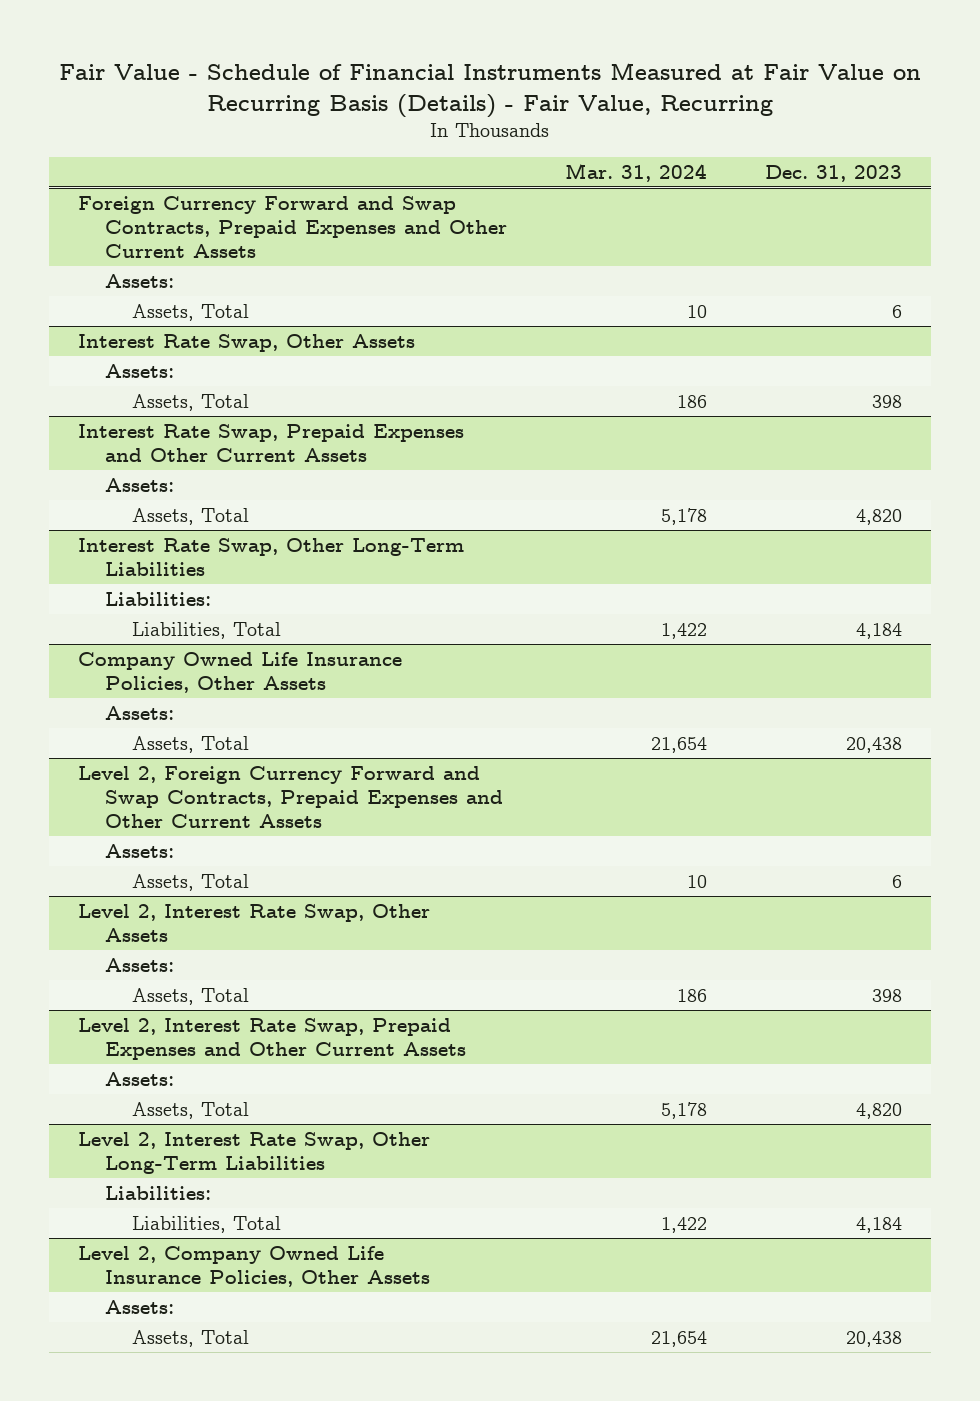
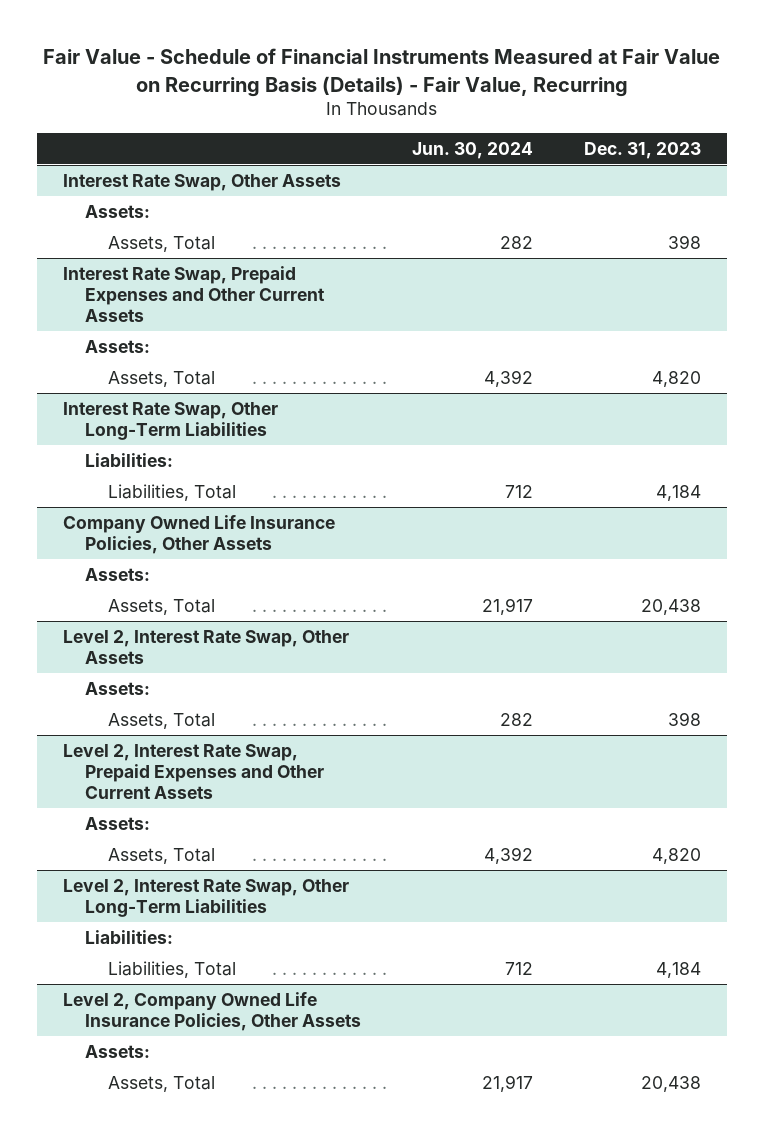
- | Mar. 31, 2024 | Dec. 31, 2023
+ | Jun. 30, 2024 | Dec. 31, 2023
- Foreign Currency Forward and Swap Contracts, Prepaid Expenses and Other Current Assets
- Assets:
- Assets, Total | 10 | 6
- Level 2, Foreign Currency Forward and Swap Contracts, Prepaid Expenses and Other Current Assets
- Assets:
- Assets, Total | 10 | 6

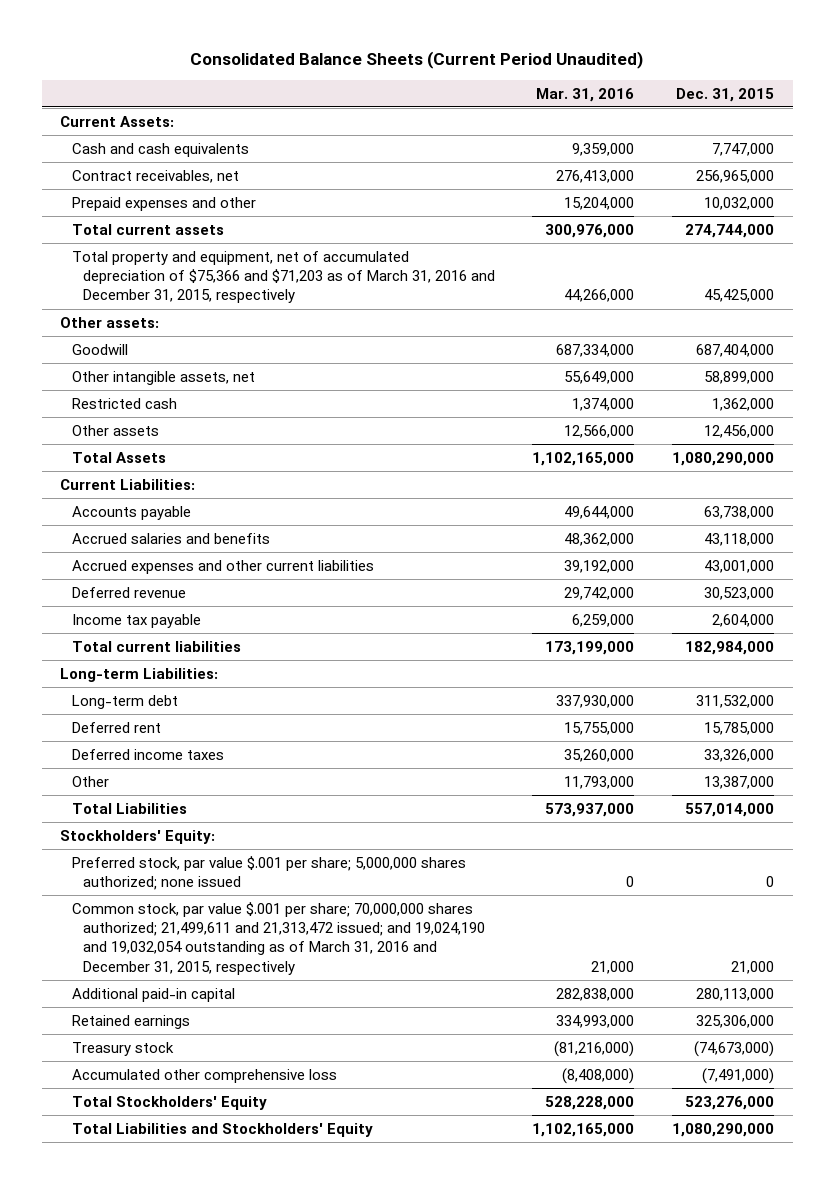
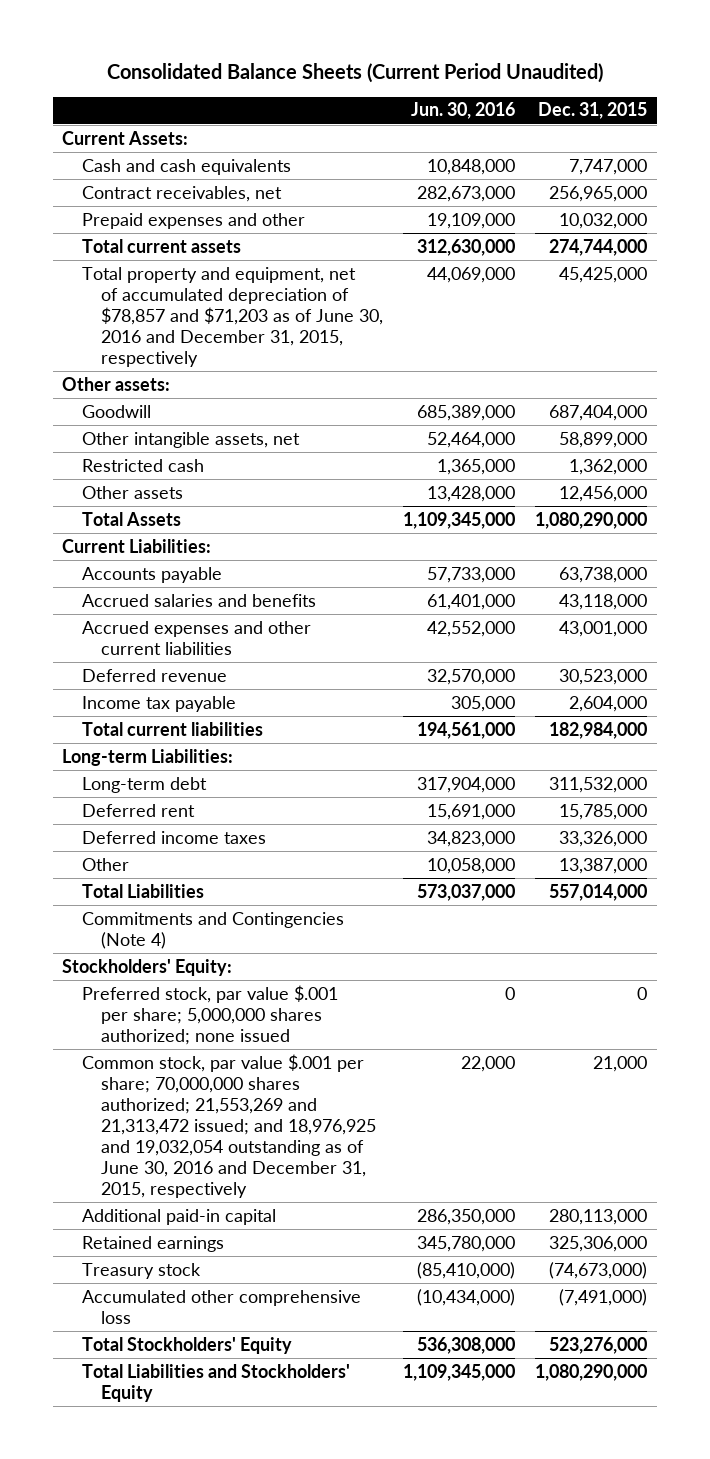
- | Mar. 31, 2016 | Dec. 31, 2015
+ | Jun. 30, 2016 | Dec. 31, 2015
- Total property and equipment, net of accumulated depreciation of $75,366 and $71,203 as of March 31, 2016 and December 31, 2015, respectively | 44,266,000 | 45,425,000
+ Total property and equipment, net of accumulated depreciation of $78,857 and $71,203 as of June 30, 2016 and December 31, 2015, respectively | 44,069,000 | 45,425,000
+ Commitments and Contingencies (Note 4)
- Common stock, par value $.001 per share; 70,000,000 shares authorized; 21,499,611 and 21,313,472 issued; and 19,024,190 and 19,032,054 outstanding as of March 31, 2016 and December 31, 2015, respectively | 21,000 | 21,000
+ Common stock, par value $.001 per share; 70,000,000 shares authorized; 21,553,269 and 21,313,472 issued; and 18,976,925 and 19,032,054 outstanding as of June 30, 2016 and December 31, 2015, respectively | 22,000 | 21,000

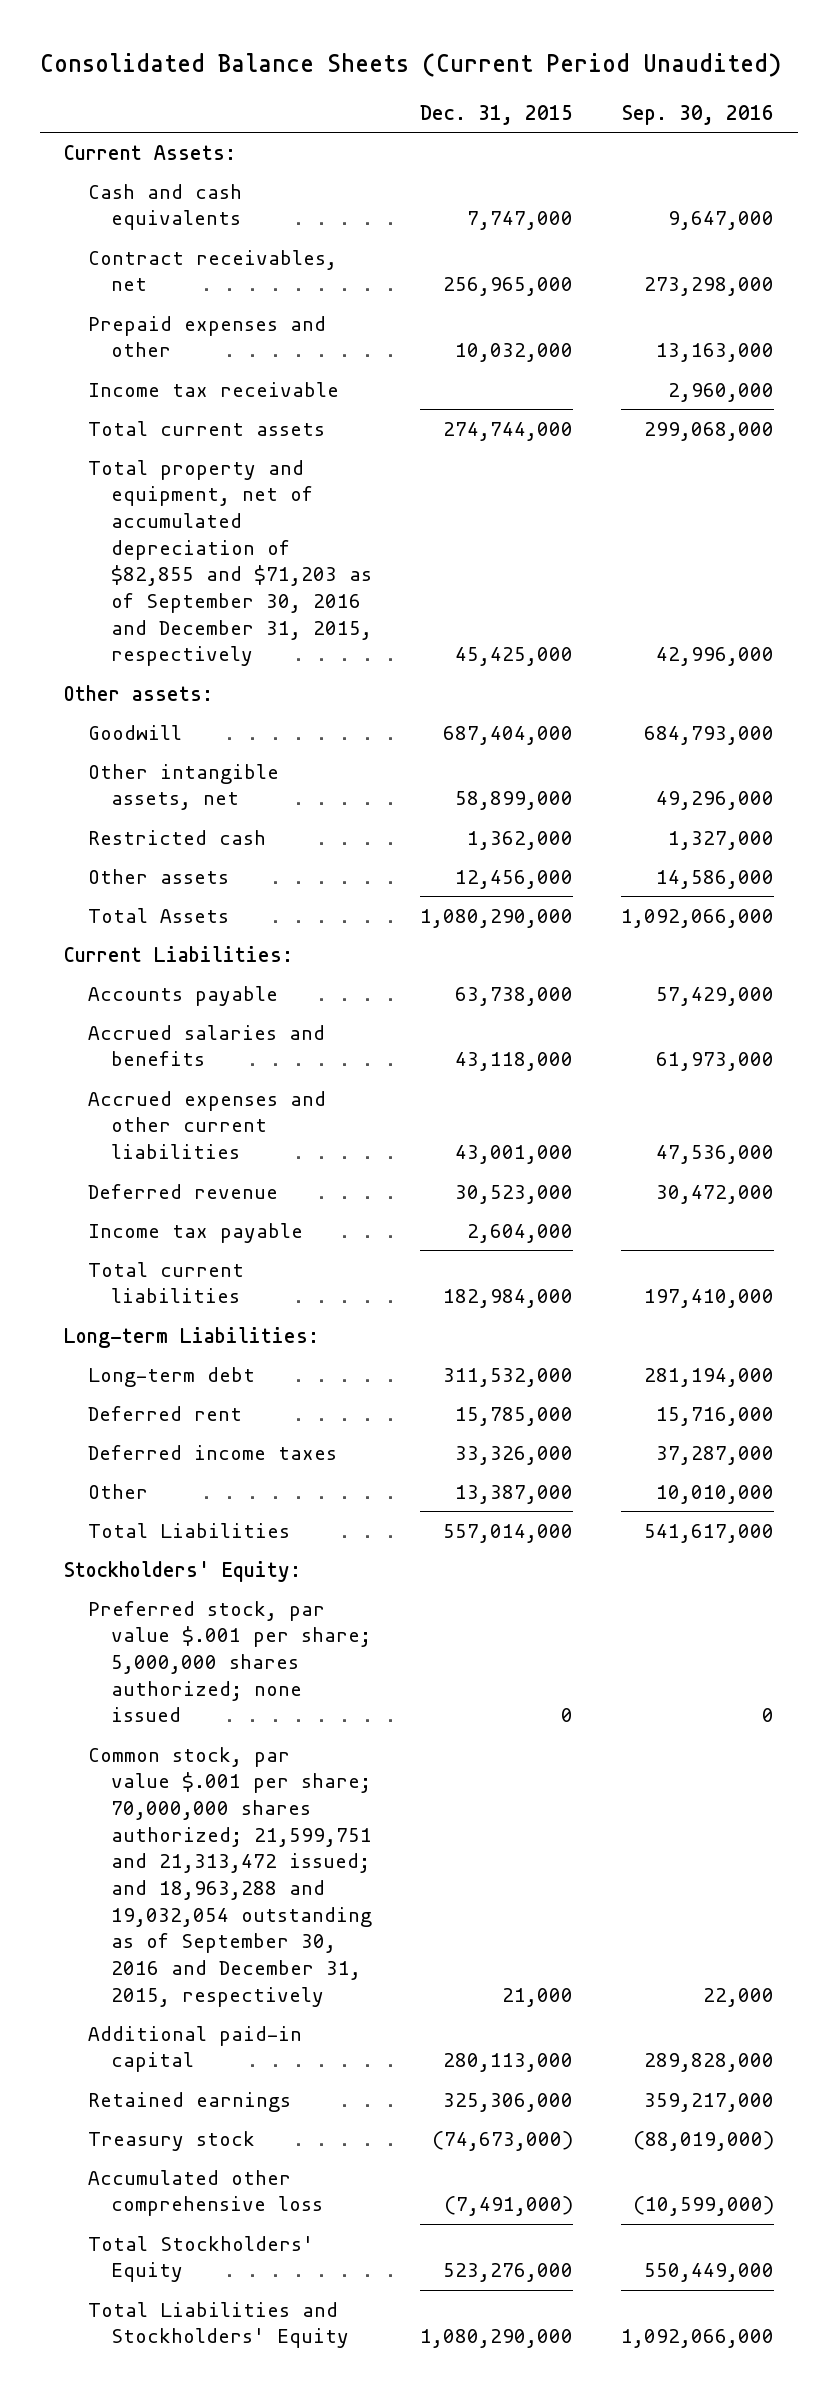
- | Jun. 30, 2016 | Dec. 31, 2015
+ | Dec. 31, 2015 | Sep. 30, 2016
+ Income tax receivable | | 2,960,000
- Total property and equipment, net of accumulated depreciation of $78,857 and $71,203 as of June 30, 2016 and December 31, 2015, respectively | 44,069,000 | 45,425,000
+ Total property and equipment, net of accumulated depreciation of $82,855 and $71,203 as of September 30, 2016 and December 31, 2015, respectively | 45,425,000 | 42,996,000
- Commitments and Contingencies (Note 4)
- Common stock, par value $.001 per share; 70,000,000 shares authorized; 21,553,269 and 21,313,472 issued; and 18,976,925 and 19,032,054 outstanding as of June 30, 2016 and December 31, 2015, respectively | 22,000 | 21,000
+ Common stock, par value $.001 per share; 70,000,000 shares authorized; 21,599,751 and 21,313,472 issued; and 18,963,288 and 19,032,054 outstanding as of September 30, 2016 and December 31, 2015, respectively | 21,000 | 22,000

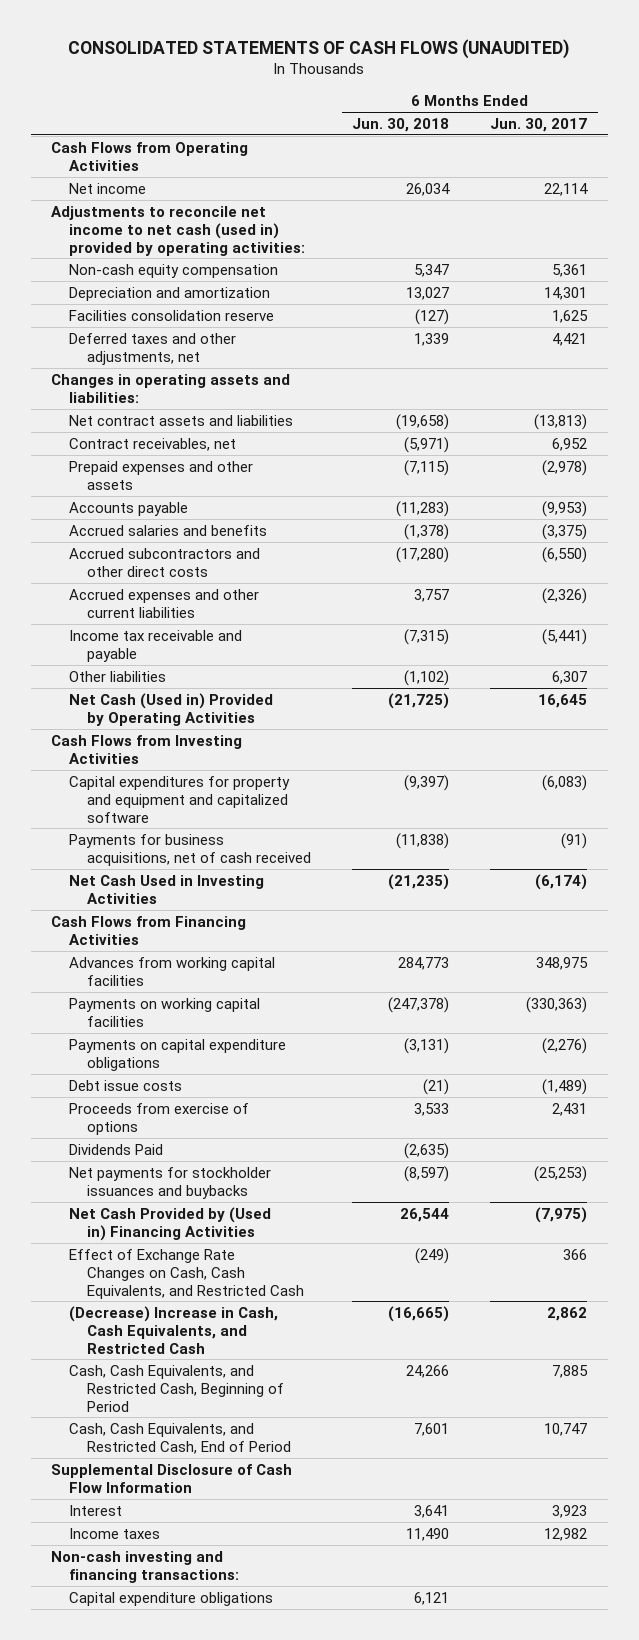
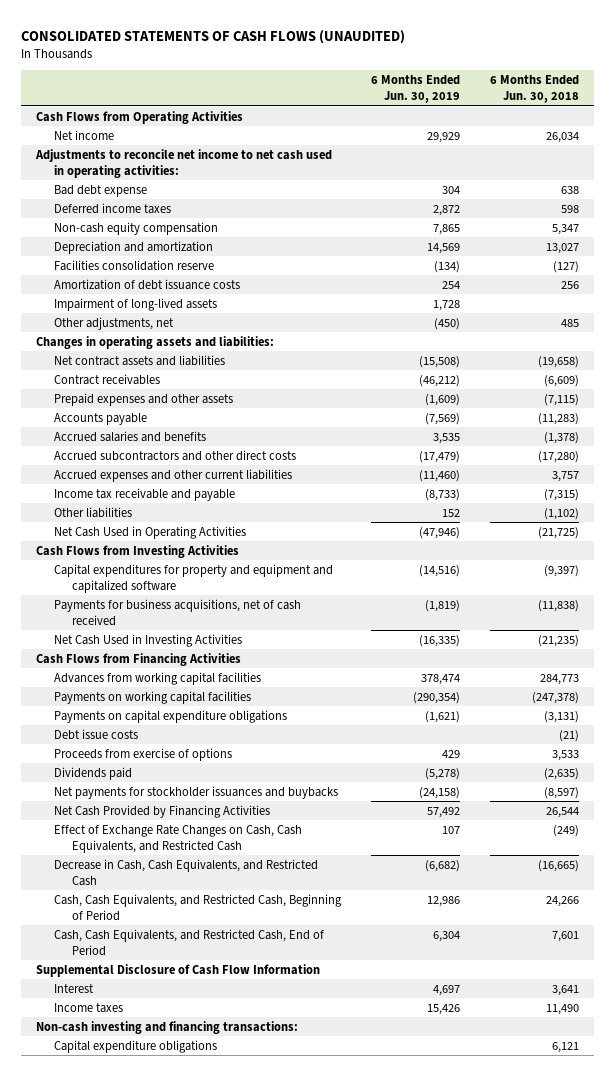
- | 6 Months Ended Jun. 30, 2018 | 6 Months Ended Jun. 30, 2017
+ | 6 Months Ended Jun. 30, 2019 | 6 Months Ended Jun. 30, 2018
- Adjustments to reconcile net income to net cash (used in) provided by operating activities:
+ Adjustments to reconcile net income to net cash used in operating activities:
+ Bad debt expense | 304 | 638
+ Deferred income taxes | 2,872 | 598
- Deferred taxes and other adjustments, net | 1,339 | 4,421
+ Amortization of debt issuance costs | 254 | 256
+ Impairment of long-lived assets | 1,728 |
+ Other adjustments, net | (450) | 485
- Contract receivables, net | (5,971) | 6,952
+ Contract receivables | (46,212) | (6,609)
- Net Cash (Used in) Provided by Operating Activities | (21,725) | 16,645
+ Net Cash Used in Operating Activities | (47,946) | (21,725)
- Dividends Paid | (2,635) |
+ Dividends paid | (5,278) | (2,635)
- Net Cash Provided by (Used in) Financing Activities | 26,544 | (7,975)
+ Net Cash Provided by Financing Activities | 57,492 | 26,544
- (Decrease) Increase in Cash, Cash Equivalents, and Restricted Cash | (16,665) | 2,862
+ Decrease in Cash, Cash Equivalents, and Restricted Cash | (6,682) | (16,665)

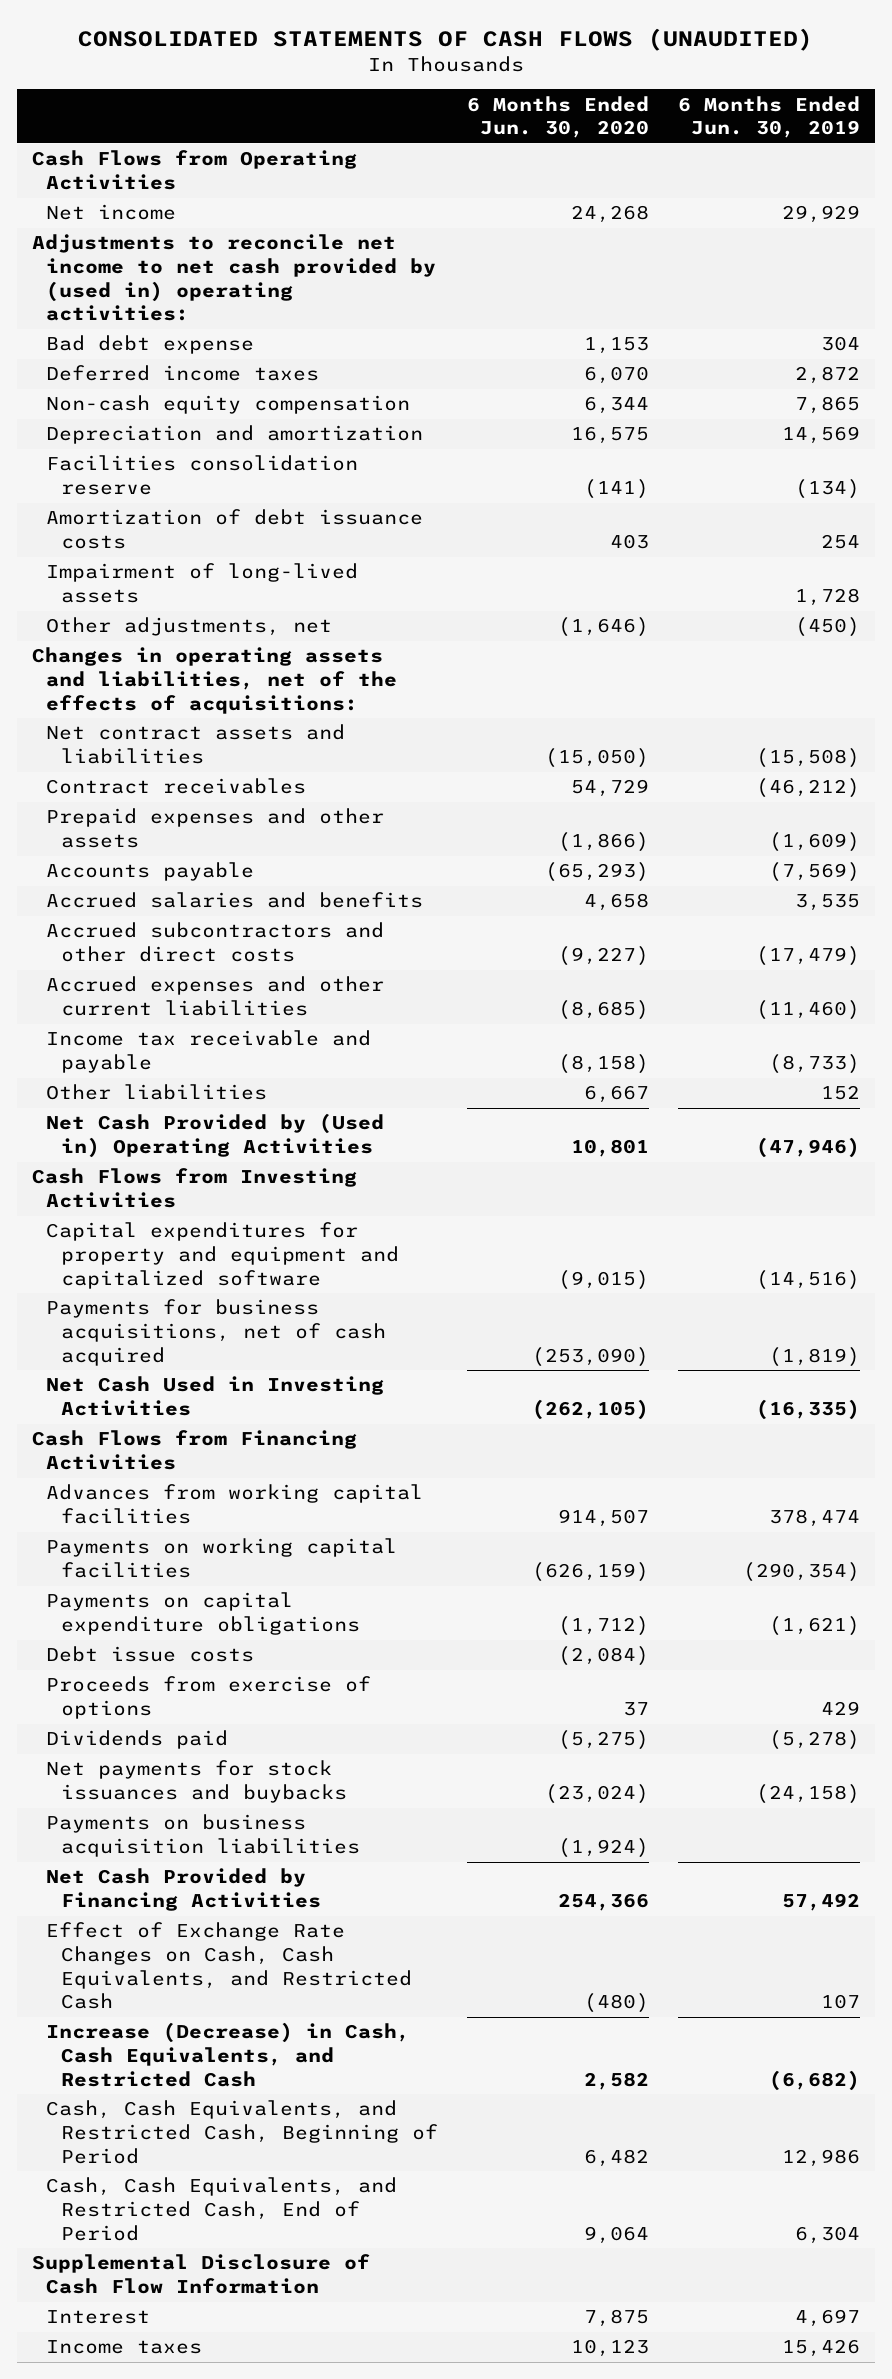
- | 6 Months Ended Jun. 30, 2019 | 6 Months Ended Jun. 30, 2018
+ | 6 Months Ended Jun. 30, 2020 | 6 Months Ended Jun. 30, 2019
- Adjustments to reconcile net income to net cash used in operating activities:
+ Adjustments to reconcile net income to net cash provided by (used in) operating activities:
- Changes in operating assets and liabilities:
+ Changes in operating assets and liabilities, net of the effects of acquisitions:
- Net Cash Used in Operating Activities | (47,946) | (21,725)
+ Net Cash Provided by (Used in) Operating Activities | 10,801 | (47,946)
- Payments for business acquisitions, net of cash received | (1,819) | (11,838)
+ Payments for business acquisitions, net of cash acquired | (253,090) | (1,819)
- Net payments for stockholder issuances and buybacks | (24,158) | (8,597)
+ Net payments for stock issuances and buybacks | (23,024) | (24,158)
+ Payments on business acquisition liabilities | (1,924) |
- Decrease in Cash, Cash Equivalents, and Restricted Cash | (6,682) | (16,665)
+ Increase (Decrease) in Cash, Cash Equivalents, and Restricted Cash | 2,582 | (6,682)
- Non-cash investing and financing transactions:
- Capital expenditure obligations | | 6,121

